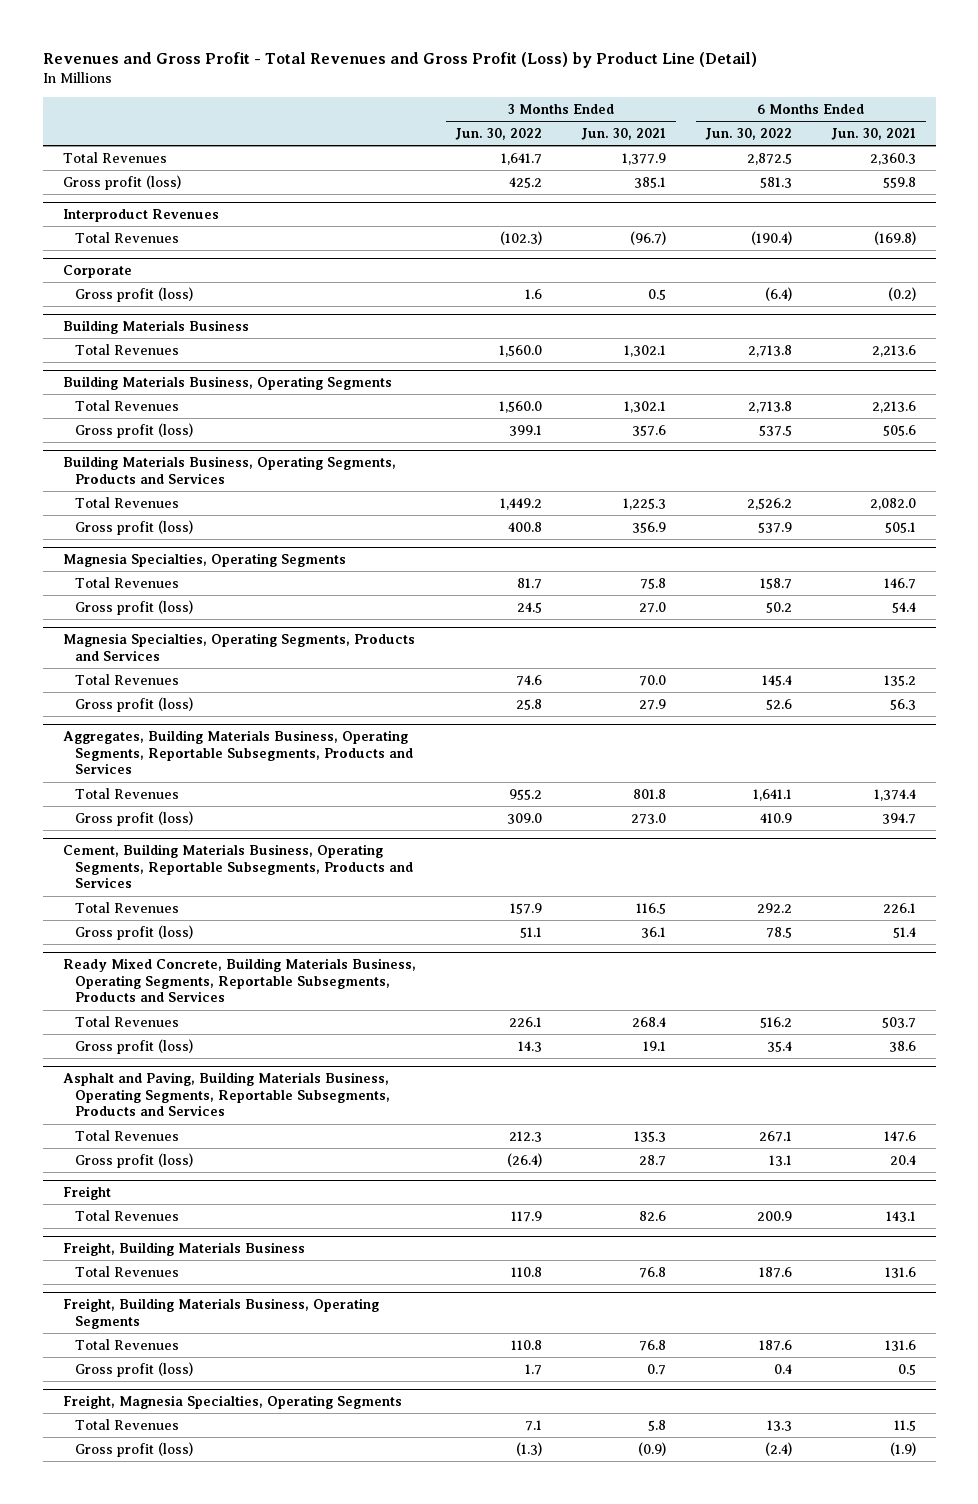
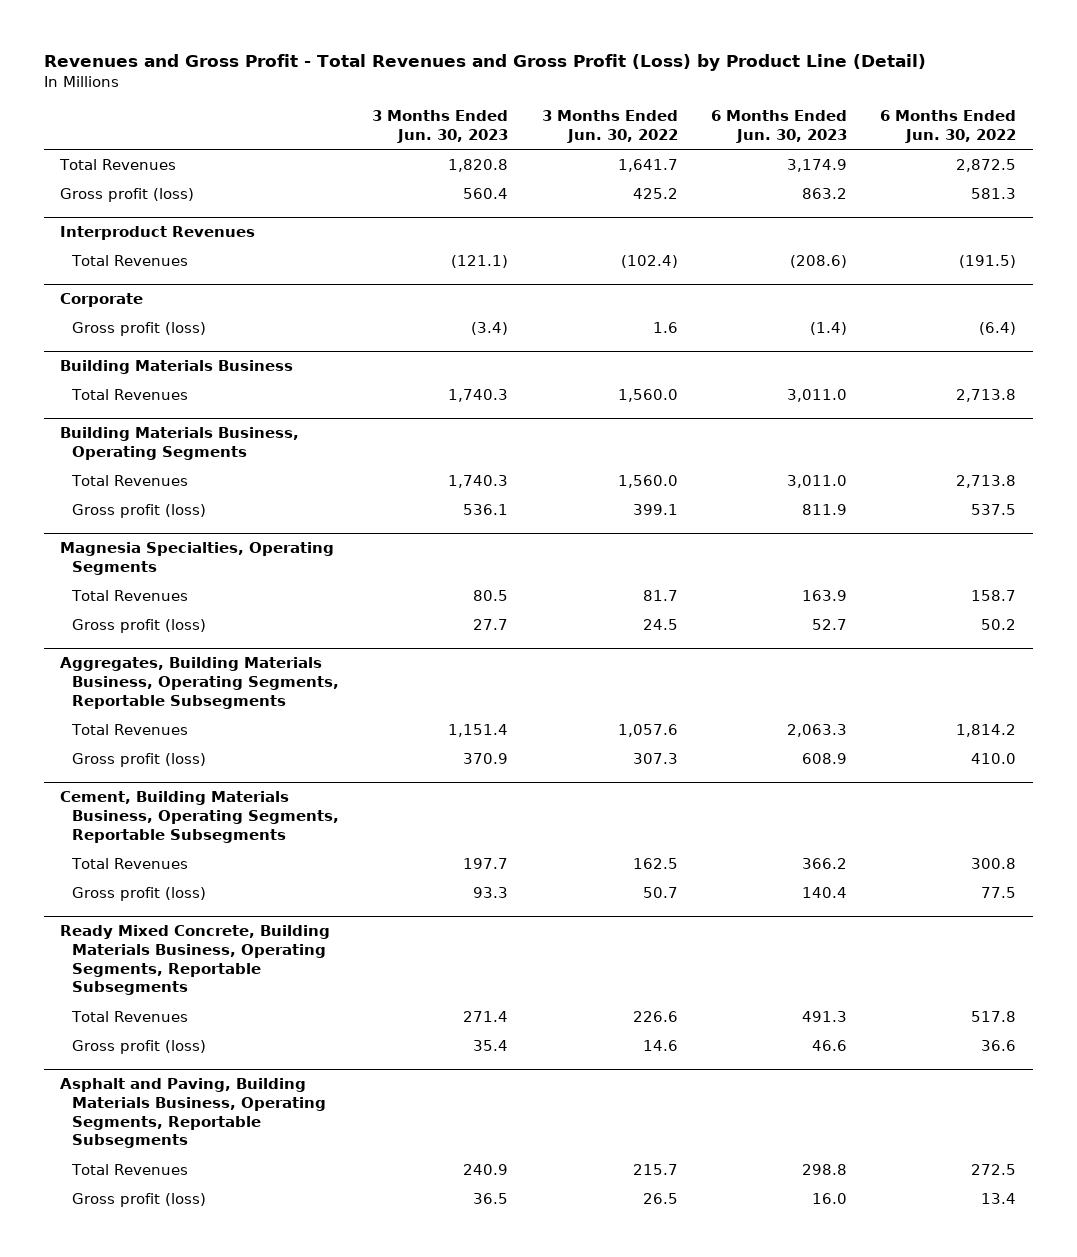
- | 3 Months Ended Jun. 30, 2022 | 3 Months Ended Jun. 30, 2021 | 6 Months Ended Jun. 30, 2022 | 6 Months Ended Jun. 30, 2021
+ | 3 Months Ended Jun. 30, 2023 | 3 Months Ended Jun. 30, 2022 | 6 Months Ended Jun. 30, 2023 | 6 Months Ended Jun. 30, 2022
@ Interproduct Revenues
- Total Revenues | (102.3) | (96.7) | (190.4) | (169.8)
+ Total Revenues | (121.1) | (102.4) | (208.6) | (191.5)
- Building Materials Business, Operating Segments, Products and Services
- Total Revenues | 1,449.2 | 1,225.3 | 2,526.2 | 2,082.0
- Gross profit (loss) | 400.8 | 356.9 | 537.9 | 505.1
- Magnesia Specialties, Operating Segments, Products and Services
- Total Revenues | 74.6 | 70.0 | 145.4 | 135.2
- Gross profit (loss) | 25.8 | 27.9 | 52.6 | 56.3
- Aggregates, Building Materials Business, Operating Segments, Reportable Subsegments, Products and Services
- Total Revenues | 955.2 | 801.8 | 1,641.1 | 1,374.4
- Gross profit (loss) | 309.0 | 273.0 | 410.9 | 394.7
- Cement, Building Materials Business, Operating Segments, Reportable Subsegments, Products and Services
- Total Revenues | 157.9 | 116.5 | 292.2 | 226.1
- Gross profit (loss) | 51.1 | 36.1 | 78.5 | 51.4
- Ready Mixed Concrete, Building Materials Business, Operating Segments, Reportable Subsegments, Products and Services
- Total Revenues | 226.1 | 268.4 | 516.2 | 503.7
- Gross profit (loss) | 14.3 | 19.1 | 35.4 | 38.6
- Asphalt and Paving, Building Materials Business, Operating Segments, Reportable Subsegments, Products and Services
- Total Revenues | 212.3 | 135.3 | 267.1 | 147.6
- Gross profit (loss) | (26.4) | 28.7 | 13.1 | 20.4
- Freight
- Total Revenues | 117.9 | 82.6 | 200.9 | 143.1
- Freight, Building Materials Business
- Total Revenues | 110.8 | 76.8 | 187.6 | 131.6
- Freight, Building Materials Business, Operating Segments
- Total Revenues | 110.8 | 76.8 | 187.6 | 131.6
- Gross profit (loss) | 1.7 | 0.7 | 0.4 | 0.5
- Freight, Magnesia Specialties, Operating Segments
- Total Revenues | 7.1 | 5.8 | 13.3 | 11.5
- Gross profit (loss) | (1.3) | (0.9) | (2.4) | (1.9)
+ Aggregates, Building Materials Business, Operating Segments, Reportable Subsegments
+ Total Revenues | 1,151.4 | 1,057.6 | 2,063.3 | 1,814.2
+ Gross profit (loss) | 370.9 | 307.3 | 608.9 | 410.0
+ Cement, Building Materials Business, Operating Segments, Reportable Subsegments
+ Total Revenues | 197.7 | 162.5 | 366.2 | 300.8
+ Gross profit (loss) | 93.3 | 50.7 | 140.4 | 77.5
+ Ready Mixed Concrete, Building Materials Business, Operating Segments, Reportable Subsegments
+ Total Revenues | 271.4 | 226.6 | 491.3 | 517.8
+ Gross profit (loss) | 35.4 | 14.6 | 46.6 | 36.6
+ Asphalt and Paving, Building Materials Business, Operating Segments, Reportable Subsegments
+ Total Revenues | 240.9 | 215.7 | 298.8 | 272.5
+ Gross profit (loss) | 36.5 | 26.5 | 16.0 | 13.4

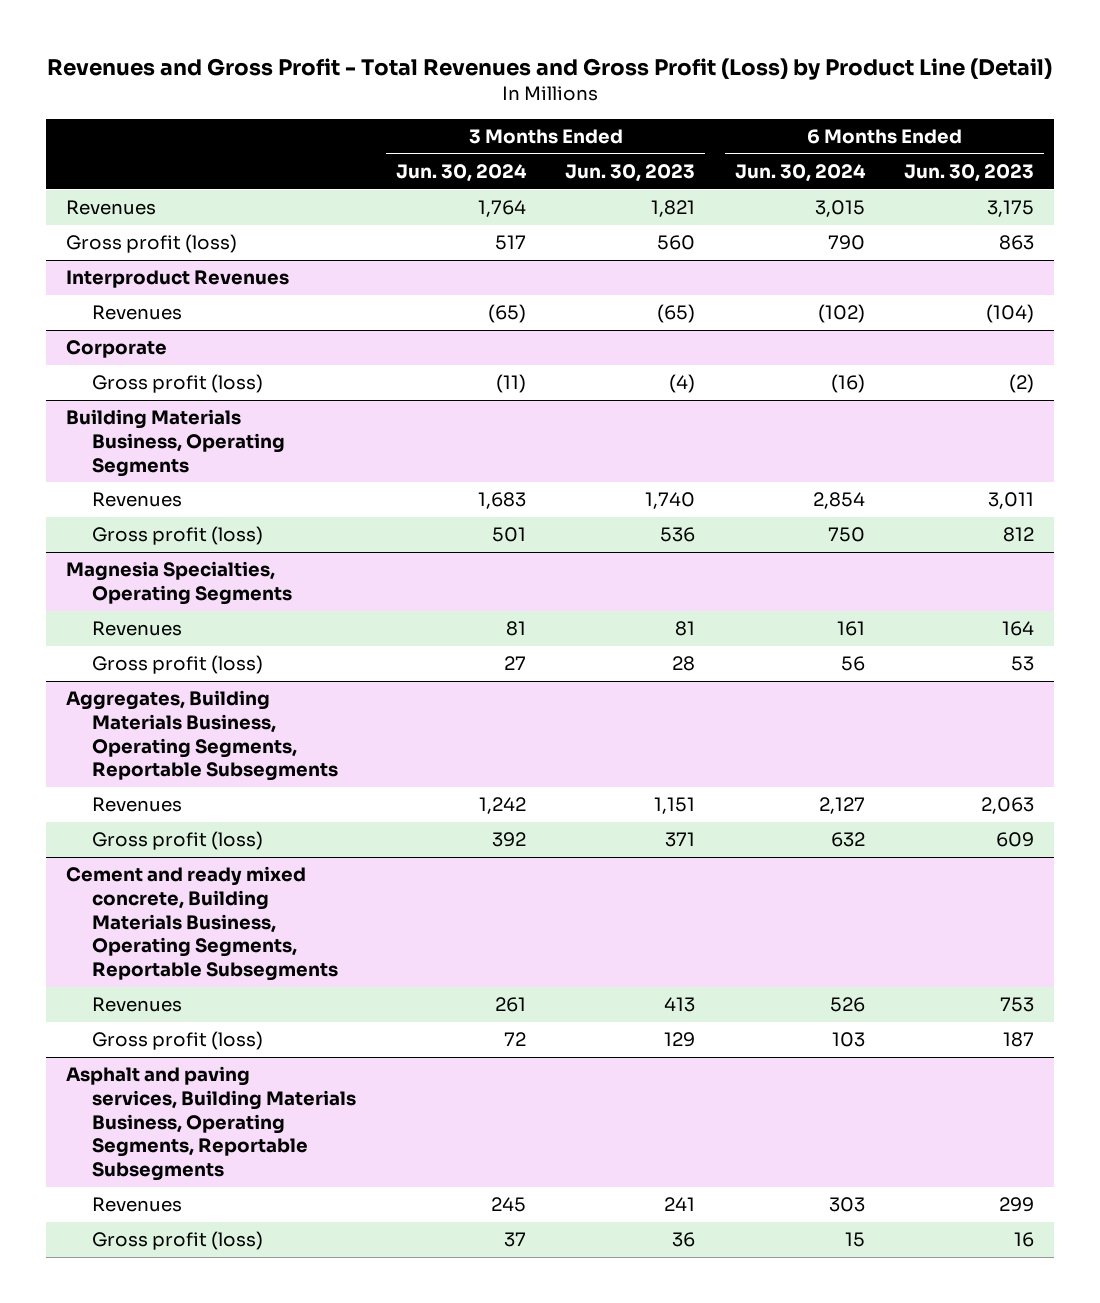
- | 3 Months Ended Jun. 30, 2023 | 3 Months Ended Jun. 30, 2022 | 6 Months Ended Jun. 30, 2023 | 6 Months Ended Jun. 30, 2022
+ | 3 Months Ended Jun. 30, 2024 | 3 Months Ended Jun. 30, 2023 | 6 Months Ended Jun. 30, 2024 | 6 Months Ended Jun. 30, 2023
- Total Revenues | 1,820.8 | 1,641.7 | 3,174.9 | 2,872.5
- Gross profit (loss) | 560.4 | 425.2 | 863.2 | 581.3
+ Revenues | 1,764 | 1,821 | 3,015 | 3,175
+ Gross profit (loss) | 517 | 560 | 790 | 863
@ Interproduct Revenues
- Total Revenues | (121.1) | (102.4) | (208.6) | (191.5)
+ Revenues | (65) | (65) | (102) | (104)
@ Corporate
- Gross profit (loss) | (3.4) | 1.6 | (1.4) | (6.4)
- Building Materials Business
- Total Revenues | 1,740.3 | 1,560.0 | 3,011.0 | 2,713.8
@ Corporate
+ Gross profit (loss) | (11) | (4) | (16) | (2)
@ Building Materials Business, Operating Segments
- Total Revenues | 1,740.3 | 1,560.0 | 3,011.0 | 2,713.8
- Gross profit (loss) | 536.1 | 399.1 | 811.9 | 537.5
+ Revenues | 1,683 | 1,740 | 2,854 | 3,011
+ Gross profit (loss) | 501 | 536 | 750 | 812
@ Magnesia Specialties, Operating Segments
- Total Revenues | 80.5 | 81.7 | 163.9 | 158.7
- Gross profit (loss) | 27.7 | 24.5 | 52.7 | 50.2
+ Revenues | 81 | 81 | 161 | 164
+ Gross profit (loss) | 27 | 28 | 56 | 53
@ Aggregates, Building Materials Business, Operating Segments, Reportable Subsegments
- Total Revenues | 1,151.4 | 1,057.6 | 2,063.3 | 1,814.2
- Gross profit (loss) | 370.9 | 307.3 | 608.9 | 410.0
- Cement, Building Materials Business, Operating Segments, Reportable Subsegments
- Total Revenues | 197.7 | 162.5 | 366.2 | 300.8
- Gross profit (loss) | 93.3 | 50.7 | 140.4 | 77.5
- Ready Mixed Concrete, Building Materials Business, Operating Segments, Reportable Subsegments
- Total Revenues | 271.4 | 226.6 | 491.3 | 517.8
- Gross profit (loss) | 35.4 | 14.6 | 46.6 | 36.6
- Asphalt and Paving, Building Materials Business, Operating Segments, Reportable Subsegments
- Total Revenues | 240.9 | 215.7 | 298.8 | 272.5
- Gross profit (loss) | 36.5 | 26.5 | 16.0 | 13.4
@ Aggregates, Building Materials Business, Operating Segments, Reportable Subsegments
+ Revenues | 1,242 | 1,151 | 2,127 | 2,063
+ Gross profit (loss) | 392 | 371 | 632 | 609
+ Cement and ready mixed concrete, Building Materials Business, Operating Segments, Reportable Subsegments
+ Revenues | 261 | 413 | 526 | 753
+ Gross profit (loss) | 72 | 129 | 103 | 187
+ Asphalt and paving services, Building Materials Business, Operating Segments, Reportable Subsegments
+ Revenues | 245 | 241 | 303 | 299
+ Gross profit (loss) | 37 | 36 | 15 | 16

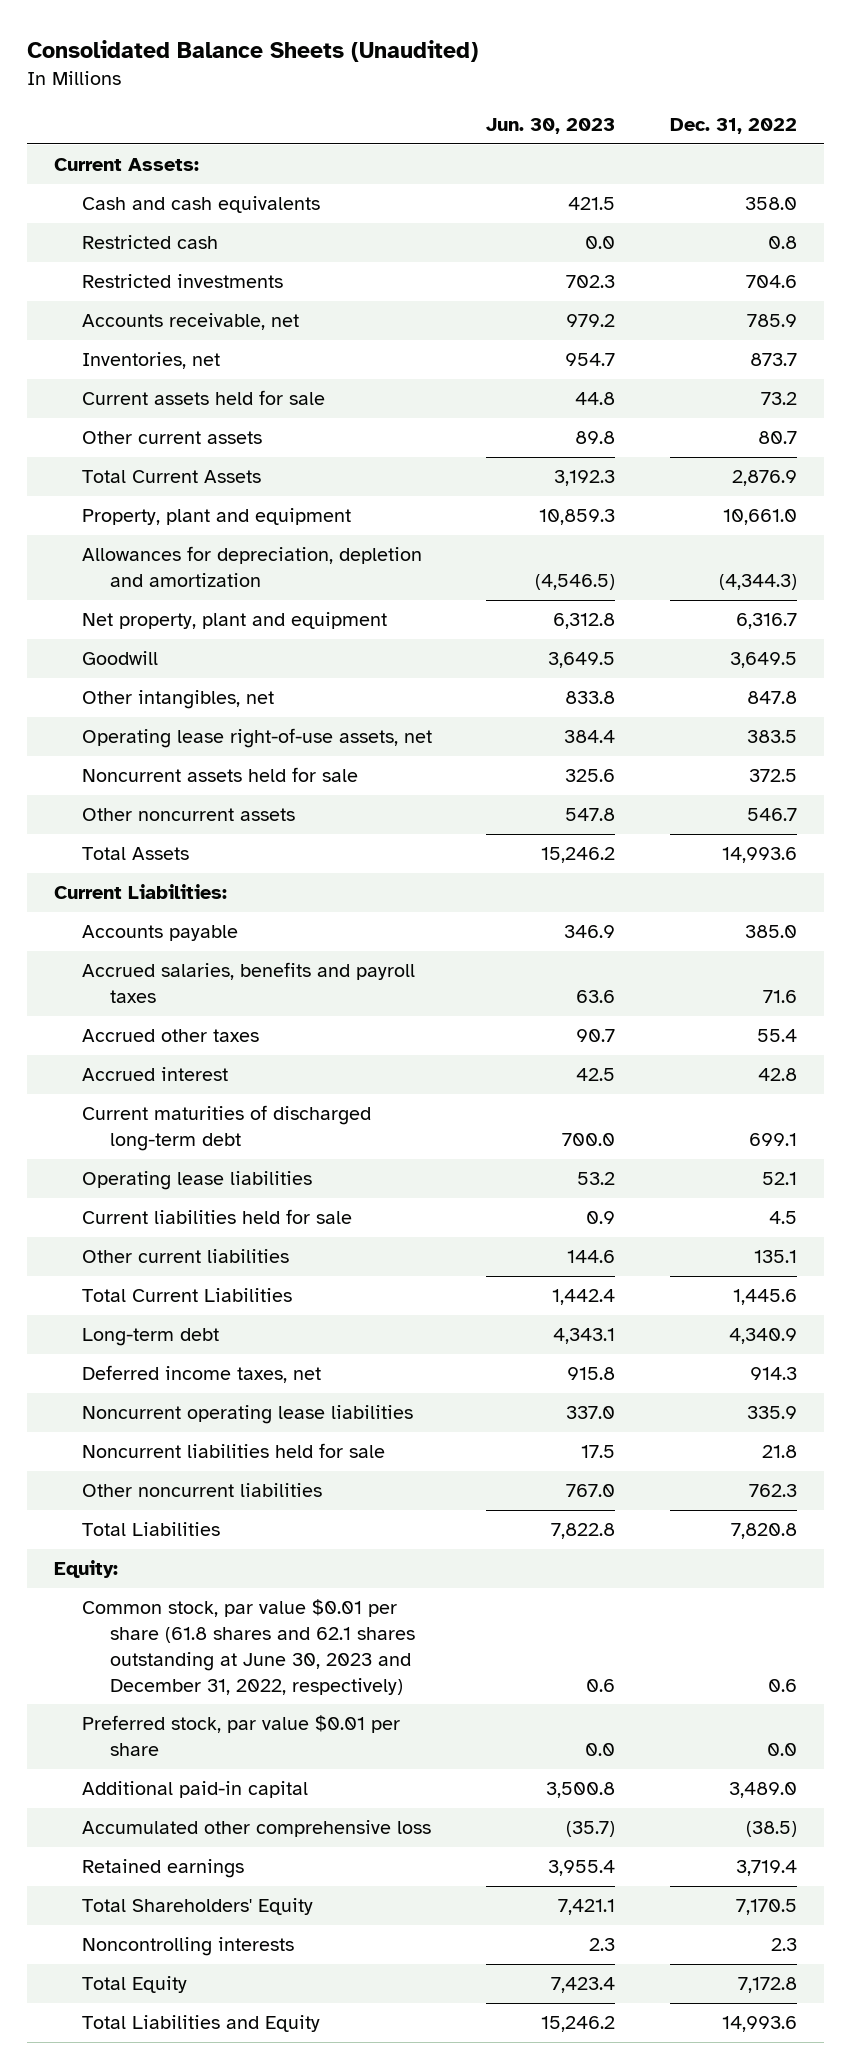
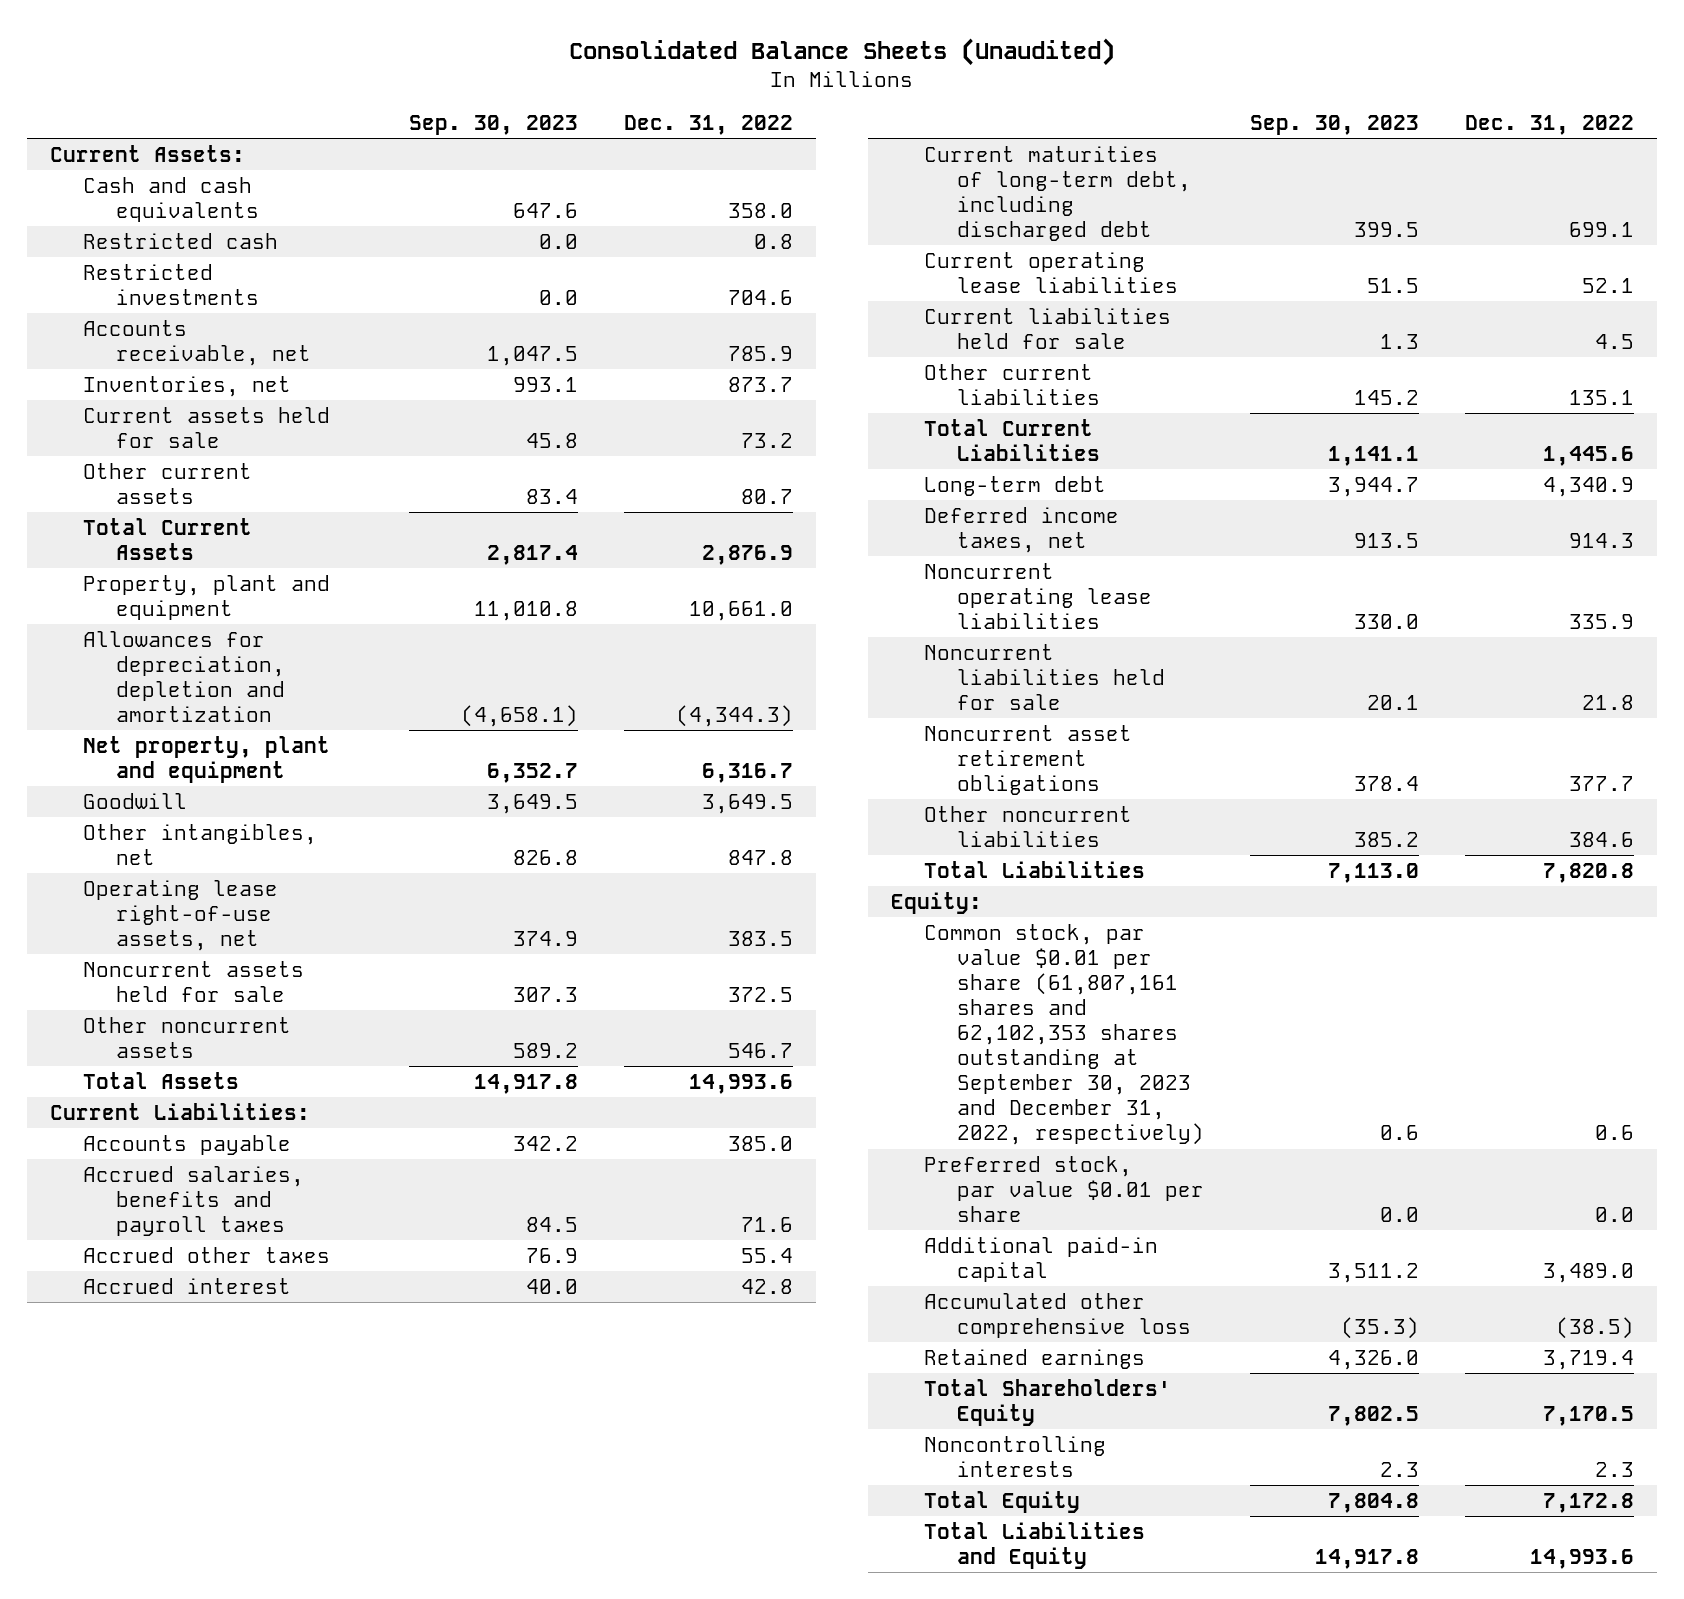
- | Jun. 30, 2023 | Dec. 31, 2022
+ | Sep. 30, 2023 | Dec. 31, 2022
- Current maturities of discharged long-term debt | 700.0 | 699.1
- Operating lease liabilities | 53.2 | 52.1
+ Current maturities of long-term debt, including discharged debt | 399.5 | 699.1
+ Current operating lease liabilities | 51.5 | 52.1
- Other noncurrent liabilities | 767.0 | 762.3
+ Noncurrent asset retirement obligations | 378.4 | 377.7
+ Other noncurrent liabilities | 385.2 | 384.6
- Common stock, par value $0.01 per share (61.8 shares and 62.1 shares outstanding at June 30, 2023 and December 31, 2022, respectively) | 0.6 | 0.6
+ Common stock, par value $0.01 per share (61,807,161 shares and 62,102,353 shares outstanding at September 30, 2023 and December 31, 2022, respectively) | 0.6 | 0.6

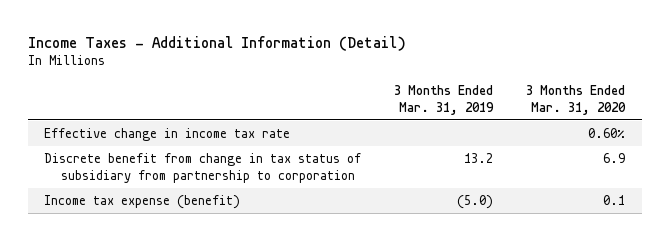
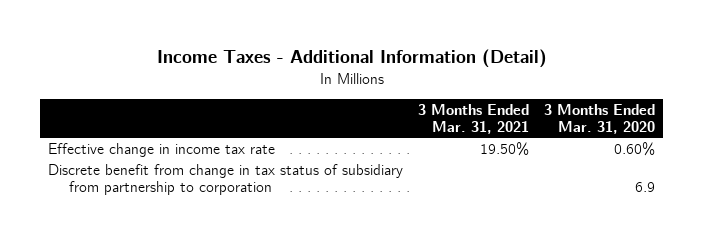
- | 3 Months Ended Mar. 31, 2019 | 3 Months Ended Mar. 31, 2020
+ | 3 Months Ended Mar. 31, 2021 | 3 Months Ended Mar. 31, 2020
- Income tax expense (benefit) | (5.0) | 0.1

